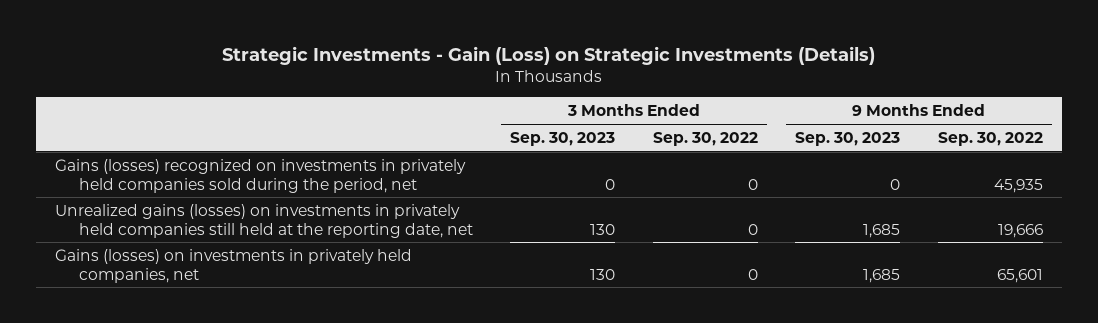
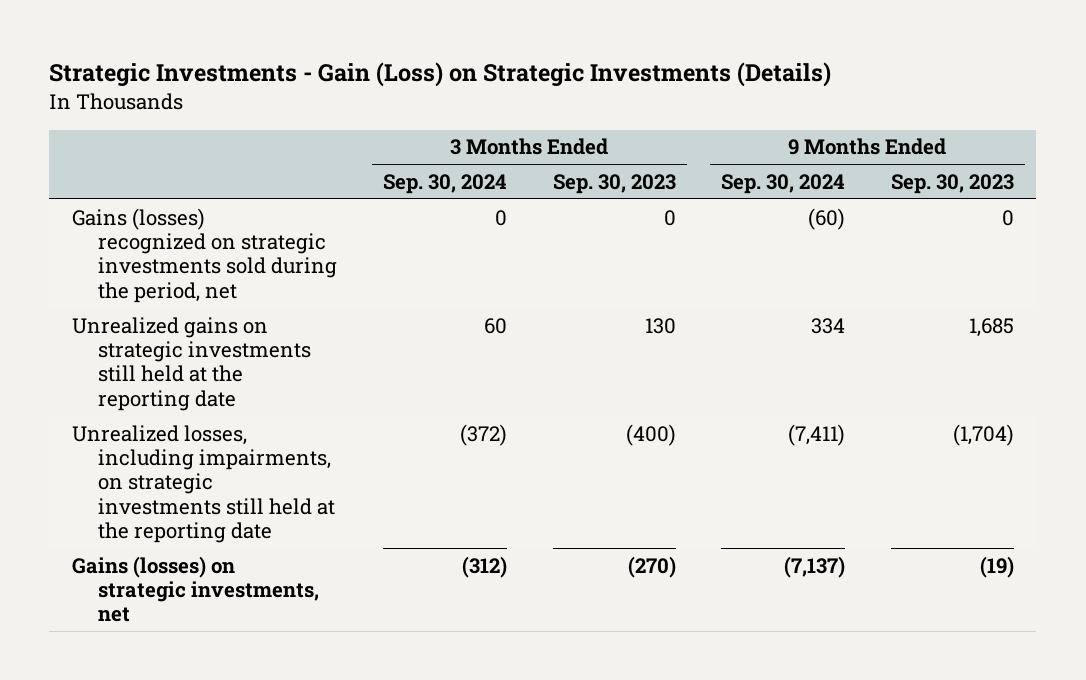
- | 3 Months Ended Sep. 30, 2023 | 3 Months Ended Sep. 30, 2022 | 9 Months Ended Sep. 30, 2023 | 9 Months Ended Sep. 30, 2022
+ | 3 Months Ended Sep. 30, 2024 | 3 Months Ended Sep. 30, 2023 | 9 Months Ended Sep. 30, 2024 | 9 Months Ended Sep. 30, 2023
- Gains (losses) recognized on investments in privately held companies sold during the period, net | 0 | 0 | 0 | 45,935
- Unrealized gains (losses) on investments in privately held companies still held at the reporting date, net | 130 | 0 | 1,685 | 19,666
- Gains (losses) on investments in privately held companies, net | 130 | 0 | 1,685 | 65,601
+ Gains (losses) recognized on strategic investments sold during the period, net | 0 | 0 | (60) | 0
+ Unrealized gains on strategic investments still held at the reporting date | 60 | 130 | 334 | 1,685
+ Unrealized losses, including impairments, on strategic investments still held at the reporting date | (372) | (400) | (7,411) | (1,704)
+ Gains (losses) on strategic investments, net | (312) | (270) | (7,137) | (19)

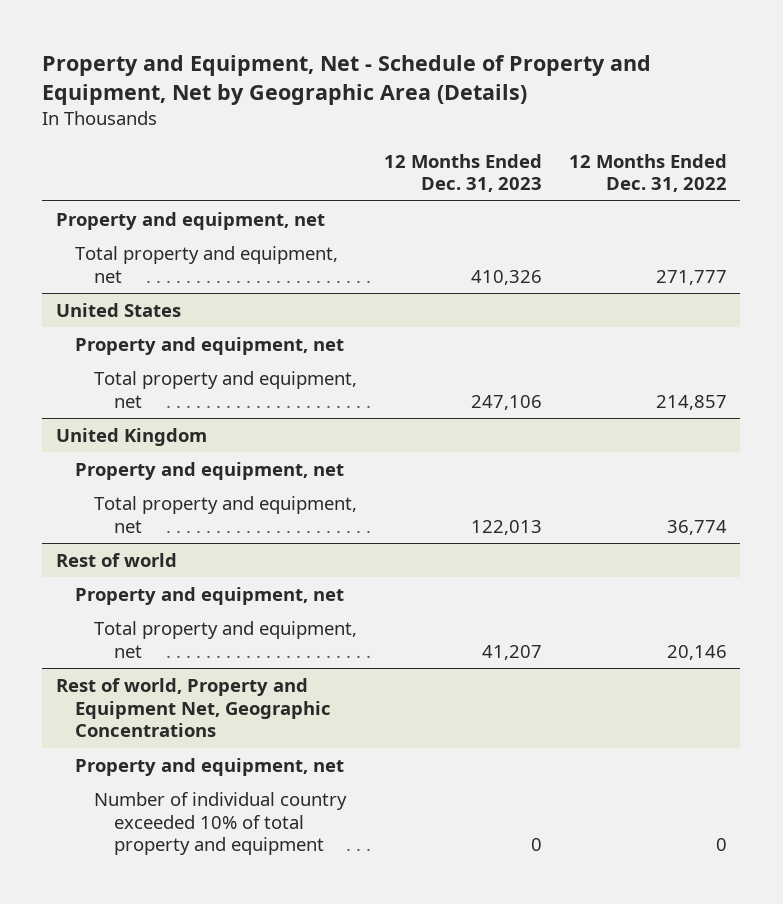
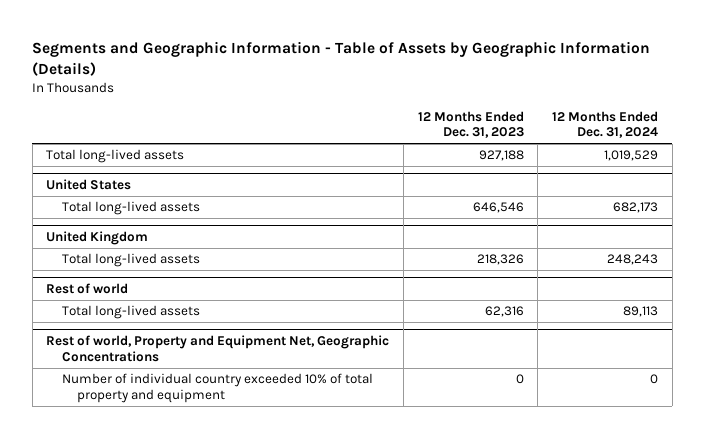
- Property and Equipment, Net - Schedule of Property and Equipment, Net by Geographic Area (Details)
+ Segments and Geographic Information - Table of Assets by Geographic Information (Details)
- | 12 Months Ended Dec. 31, 2023 | 12 Months Ended Dec. 31, 2022
+ | 12 Months Ended Dec. 31, 2023 | 12 Months Ended Dec. 31, 2024
- Property and equipment, net
- Total property and equipment, net | 410,326 | 271,777
+ Total long-lived assets | 927,188 | 1,019,529
@ United States
- Property and equipment, net
- Total property and equipment, net | 247,106 | 214,857
+ Total long-lived assets | 646,546 | 682,173
@ United Kingdom
- Property and equipment, net
- Total property and equipment, net | 122,013 | 36,774
+ Total long-lived assets | 218,326 | 248,243
@ Rest of world
- Property and equipment, net
- Total property and equipment, net | 41,207 | 20,146
+ Total long-lived assets | 62,316 | 89,113
@ Rest of world, Property and Equipment Net, Geographic Concentrations
- Property and equipment, net

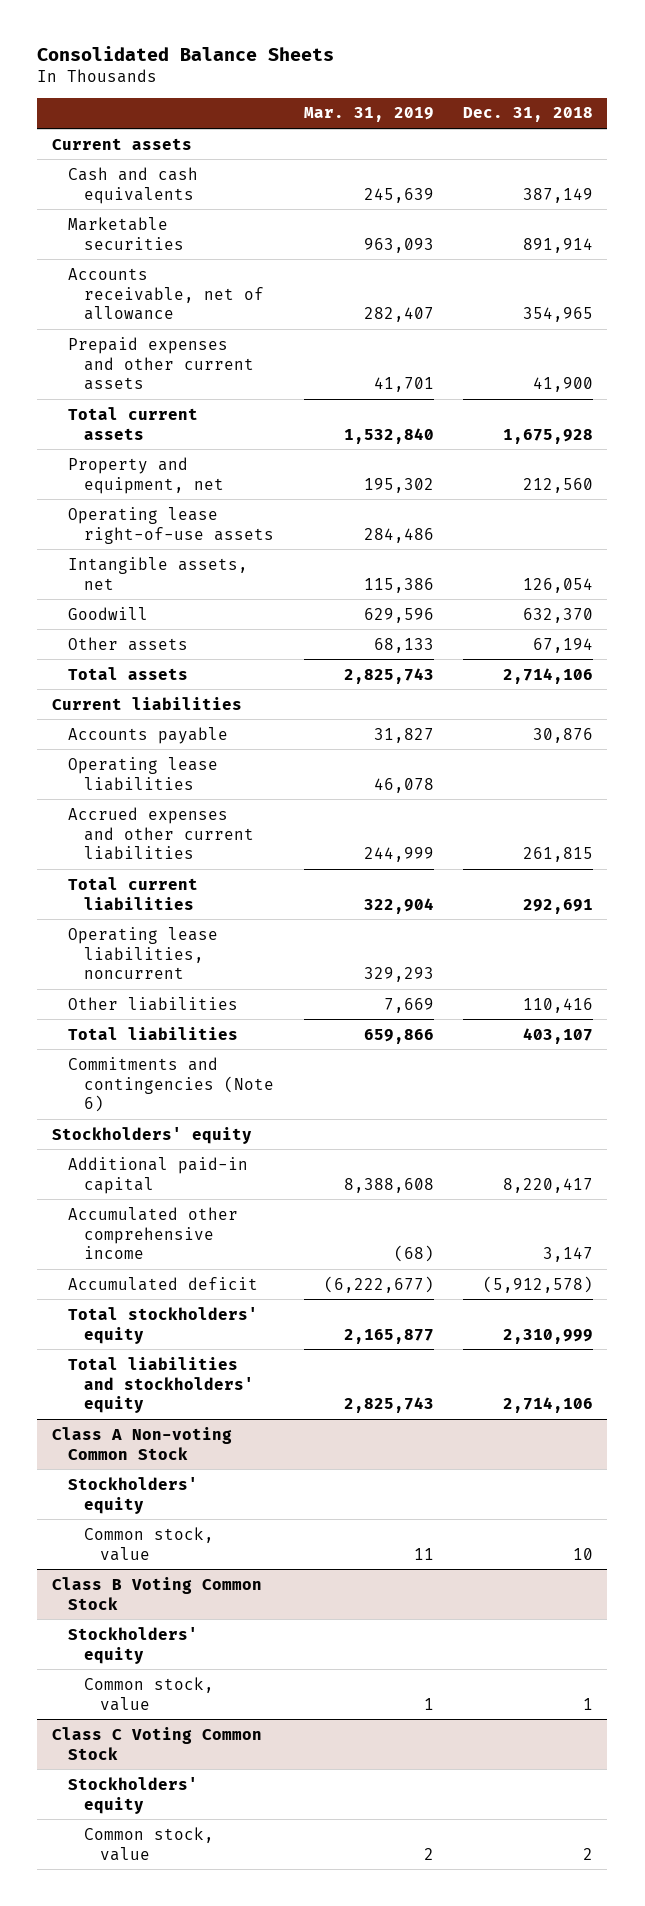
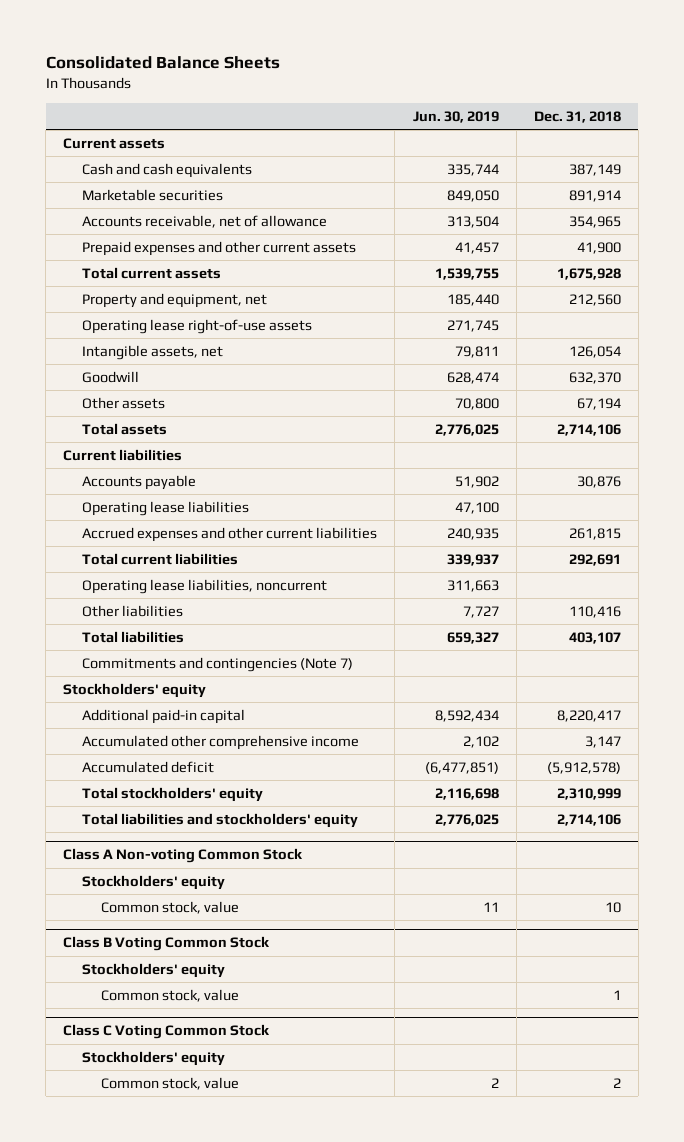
- | Mar. 31, 2019 | Dec. 31, 2018
+ | Jun. 30, 2019 | Dec. 31, 2018
- Commitments and contingencies (Note 6)
+ Commitments and contingencies (Note 7)

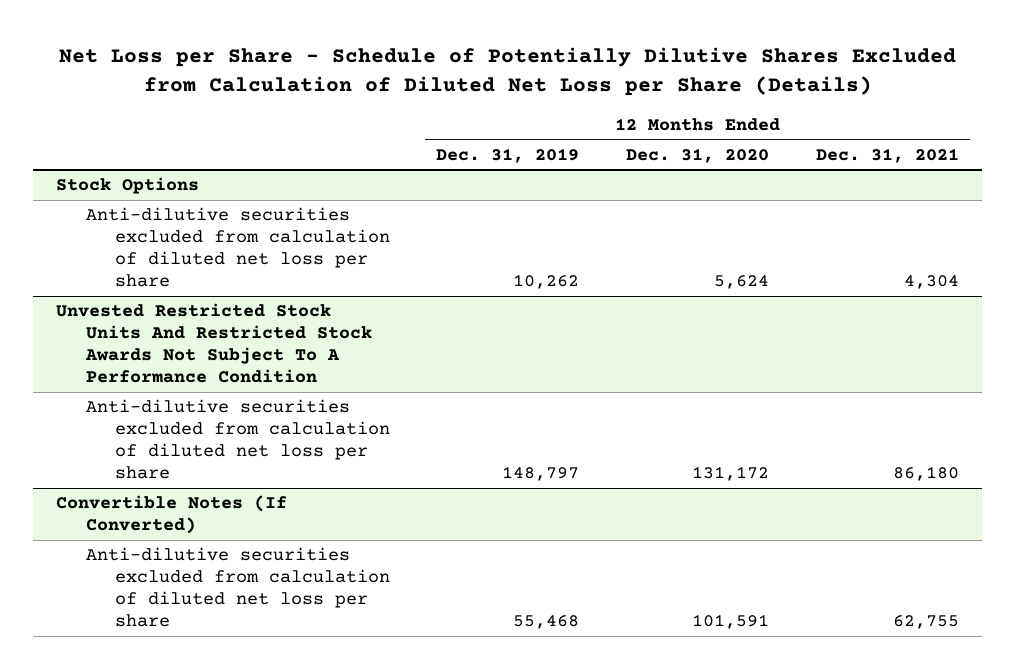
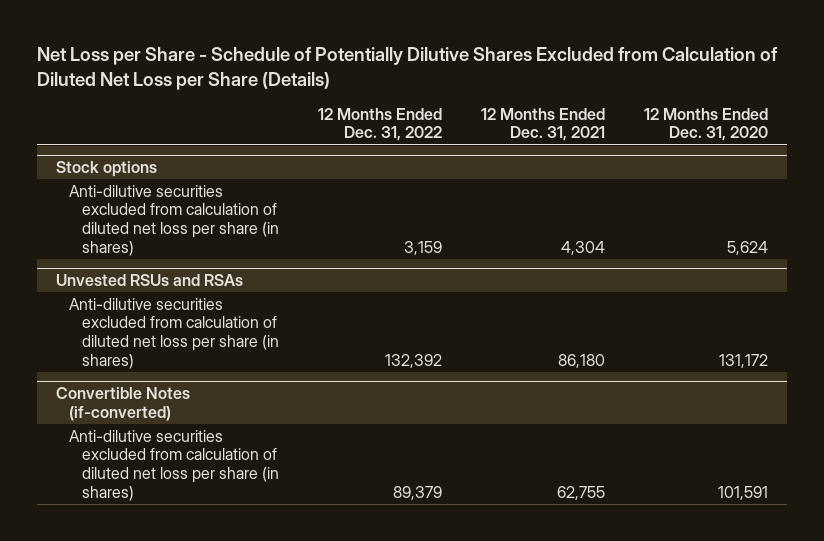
- | 12 Months Ended Dec. 31, 2019 | 12 Months Ended Dec. 31, 2020 | 12 Months Ended Dec. 31, 2021
+ | 12 Months Ended Dec. 31, 2022 | 12 Months Ended Dec. 31, 2021 | 12 Months Ended Dec. 31, 2020
- Stock Options
- Anti-dilutive securities excluded from calculation of diluted net loss per share | 10,262 | 5,624 | 4,304
- Unvested Restricted Stock Units And Restricted Stock Awards Not Subject To A Performance Condition
- Anti-dilutive securities excluded from calculation of diluted net loss per share | 148,797 | 131,172 | 86,180
- Convertible Notes (If Converted)
- Anti-dilutive securities excluded from calculation of diluted net loss per share | 55,468 | 101,591 | 62,755
+ Stock options
+ Anti-dilutive securities excluded from calculation of diluted net loss per share (in shares) | 3,159 | 4,304 | 5,624
+ Unvested RSUs and RSAs
+ Anti-dilutive securities excluded from calculation of diluted net loss per share (in shares) | 132,392 | 86,180 | 131,172
+ Convertible Notes (if-converted)
+ Anti-dilutive securities excluded from calculation of diluted net loss per share (in shares) | 89,379 | 62,755 | 101,591

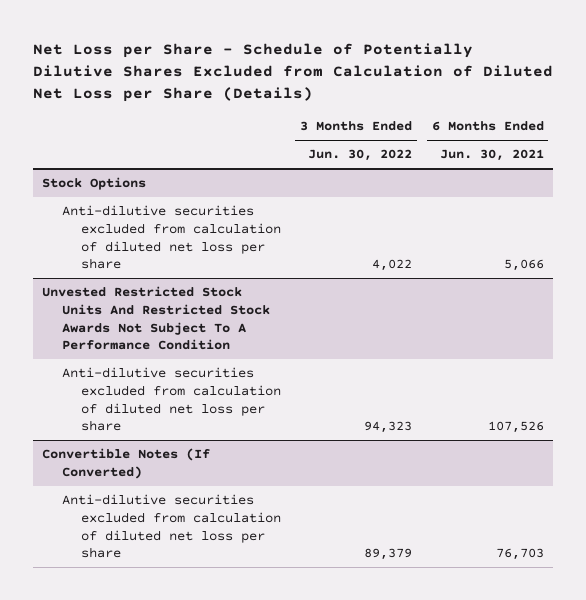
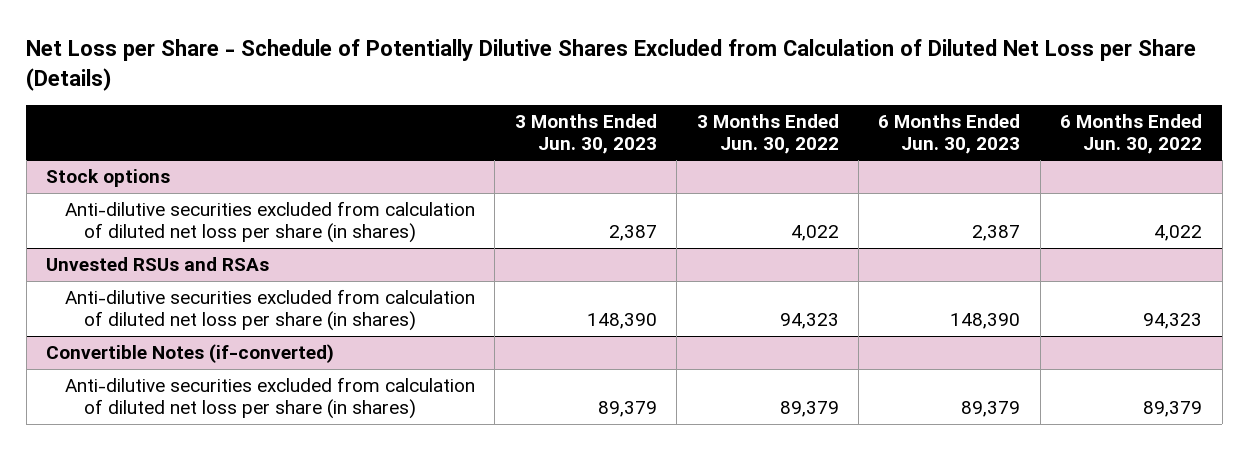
- | 3 Months Ended Jun. 30, 2022 | 6 Months Ended Jun. 30, 2021
+ | 3 Months Ended Jun. 30, 2023 | 3 Months Ended Jun. 30, 2022 | 6 Months Ended Jun. 30, 2023 | 6 Months Ended Jun. 30, 2022
- Stock Options
- Anti-dilutive securities excluded from calculation of diluted net loss per share | 4,022 | 5,066
- Unvested Restricted Stock Units And Restricted Stock Awards Not Subject To A Performance Condition
- Anti-dilutive securities excluded from calculation of diluted net loss per share | 94,323 | 107,526
- Convertible Notes (If Converted)
- Anti-dilutive securities excluded from calculation of diluted net loss per share | 89,379 | 76,703
+ Stock options
+ Anti-dilutive securities excluded from calculation of diluted net loss per share (in shares) | 2,387 | 4,022 | 2,387 | 4,022
+ Unvested RSUs and RSAs
+ Anti-dilutive securities excluded from calculation of diluted net loss per share (in shares) | 148,390 | 94,323 | 148,390 | 94,323
+ Convertible Notes (if-converted)
+ Anti-dilutive securities excluded from calculation of diluted net loss per share (in shares) | 89,379 | 89,379 | 89,379 | 89,379

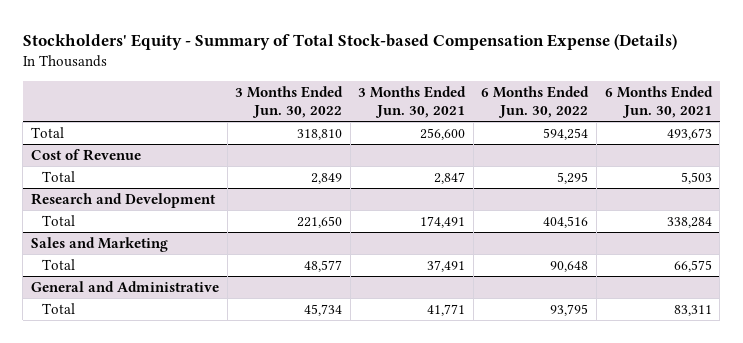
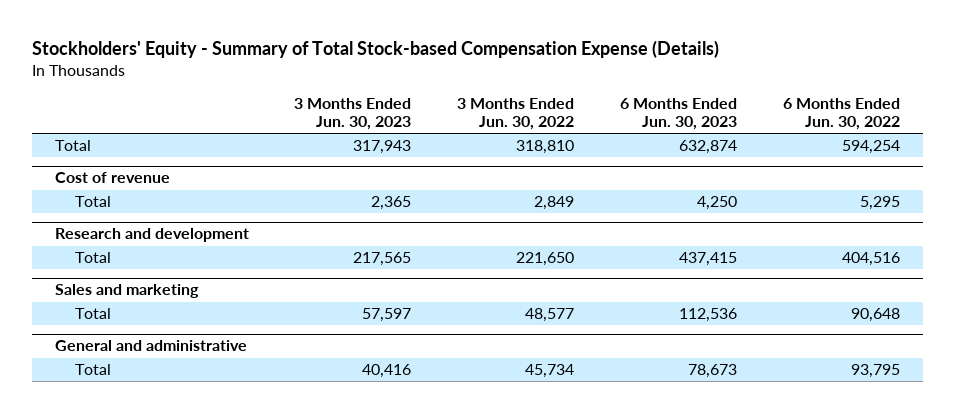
- | 3 Months Ended Jun. 30, 2022 | 3 Months Ended Jun. 30, 2021 | 6 Months Ended Jun. 30, 2022 | 6 Months Ended Jun. 30, 2021
+ | 3 Months Ended Jun. 30, 2023 | 3 Months Ended Jun. 30, 2022 | 6 Months Ended Jun. 30, 2023 | 6 Months Ended Jun. 30, 2022
- Cost of Revenue
+ Cost of revenue
- Research and Development
+ Research and development
- Sales and Marketing
+ Sales and marketing
- General and Administrative
+ General and administrative

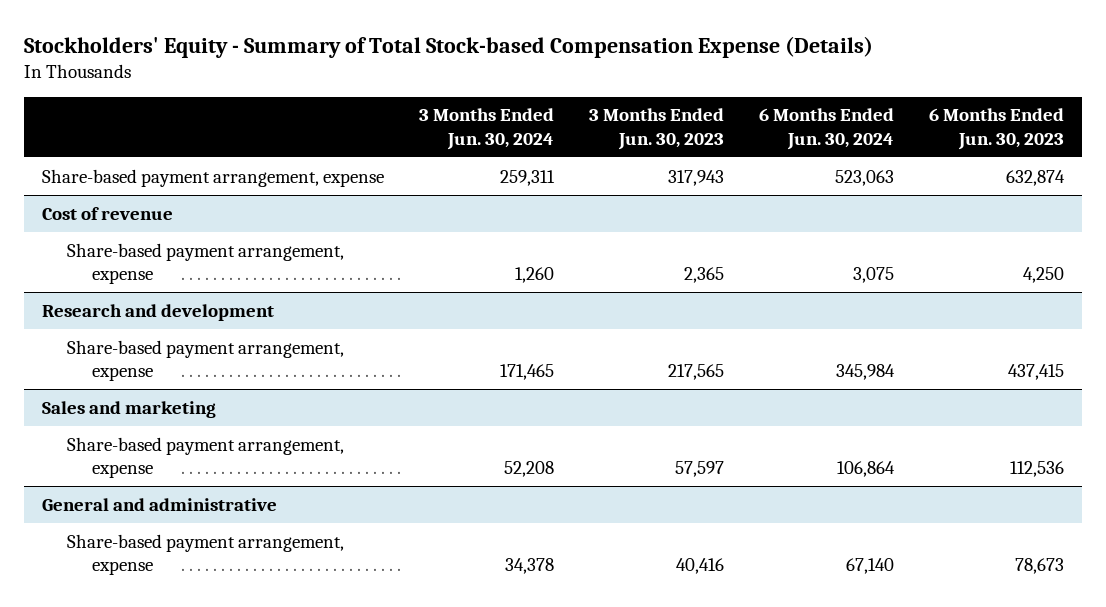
- | 3 Months Ended Jun. 30, 2023 | 3 Months Ended Jun. 30, 2022 | 6 Months Ended Jun. 30, 2023 | 6 Months Ended Jun. 30, 2022
+ | 3 Months Ended Jun. 30, 2024 | 3 Months Ended Jun. 30, 2023 | 6 Months Ended Jun. 30, 2024 | 6 Months Ended Jun. 30, 2023
- Total | 317,943 | 318,810 | 632,874 | 594,254
+ Share-based payment arrangement, expense | 259,311 | 317,943 | 523,063 | 632,874
@ Cost of revenue
- Total | 2,365 | 2,849 | 4,250 | 5,295
+ Share-based payment arrangement, expense | 1,260 | 2,365 | 3,075 | 4,250
@ Research and development
- Total | 217,565 | 221,650 | 437,415 | 404,516
+ Share-based payment arrangement, expense | 171,465 | 217,565 | 345,984 | 437,415
@ Sales and marketing
- Total | 57,597 | 48,577 | 112,536 | 90,648
+ Share-based payment arrangement, expense | 52,208 | 57,597 | 106,864 | 112,536
@ General and administrative
- Total | 40,416 | 45,734 | 78,673 | 93,795
+ Share-based payment arrangement, expense | 34,378 | 40,416 | 67,140 | 78,673

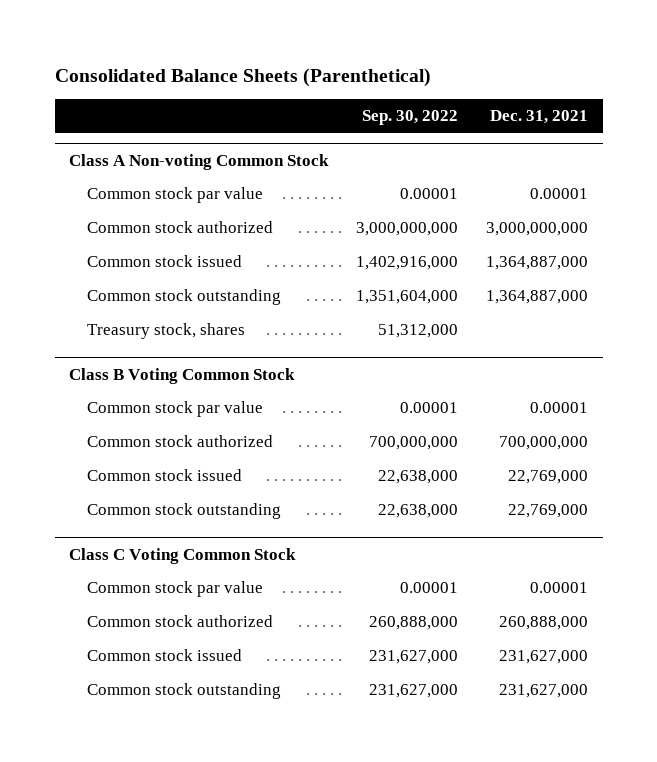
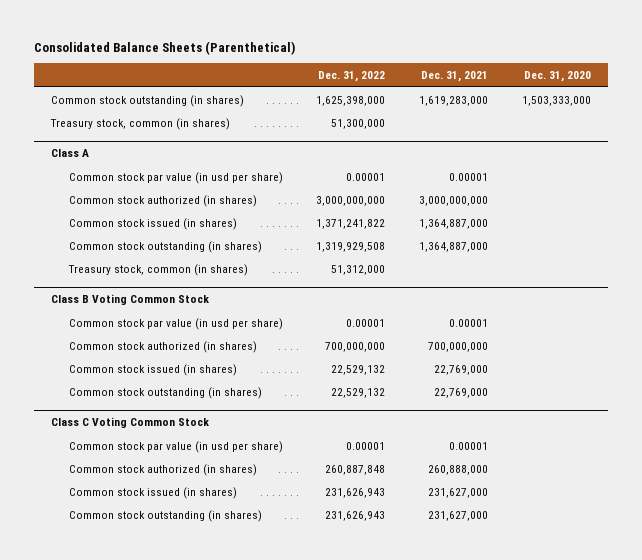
- | Sep. 30, 2022 | Dec. 31, 2021
+ | Dec. 31, 2022 | Dec. 31, 2021 | Dec. 31, 2020
- Class A Non-voting Common Stock
- Common stock par value | 0.00001 | 0.00001
- Common stock authorized | 3,000,000,000 | 3,000,000,000
- Common stock issued | 1,402,916,000 | 1,364,887,000
- Common stock outstanding | 1,351,604,000 | 1,364,887,000
- Treasury stock, shares | 51,312,000 |
+ Common stock outstanding (in shares) | 1,625,398,000 | 1,619,283,000 | 1,503,333,000
+ Treasury stock, common (in shares) | 51,300,000 | |
+ Class A
+ Common stock par value (in usd per share) | 0.00001 | 0.00001 |
+ Common stock authorized (in shares) | 3,000,000,000 | 3,000,000,000 |
+ Common stock issued (in shares) | 1,371,241,822 | 1,364,887,000 |
+ Common stock outstanding (in shares) | 1,319,929,508 | 1,364,887,000 |
+ Treasury stock, common (in shares) | 51,312,000 | |
@ Class B Voting Common Stock
- Common stock par value | 0.00001 | 0.00001
- Common stock authorized | 700,000,000 | 700,000,000
- Common stock issued | 22,638,000 | 22,769,000
- Common stock outstanding | 22,638,000 | 22,769,000
+ Common stock par value (in usd per share) | 0.00001 | 0.00001 |
+ Common stock authorized (in shares) | 700,000,000 | 700,000,000 |
+ Common stock issued (in shares) | 22,529,132 | 22,769,000 |
+ Common stock outstanding (in shares) | 22,529,132 | 22,769,000 |
@ Class C Voting Common Stock
- Common stock par value | 0.00001 | 0.00001
- Common stock authorized | 260,888,000 | 260,888,000
- Common stock issued | 231,627,000 | 231,627,000
- Common stock outstanding | 231,627,000 | 231,627,000
+ Common stock par value (in usd per share) | 0.00001 | 0.00001 |
+ Common stock authorized (in shares) | 260,887,848 | 260,888,000 |
+ Common stock issued (in shares) | 231,626,943 | 231,627,000 |
+ Common stock outstanding (in shares) | 231,626,943 | 231,627,000 |

